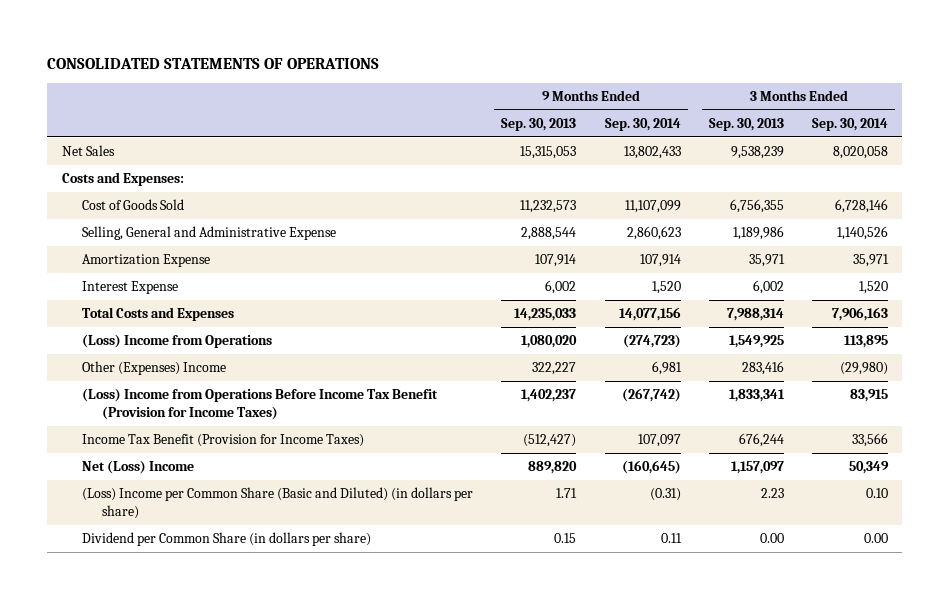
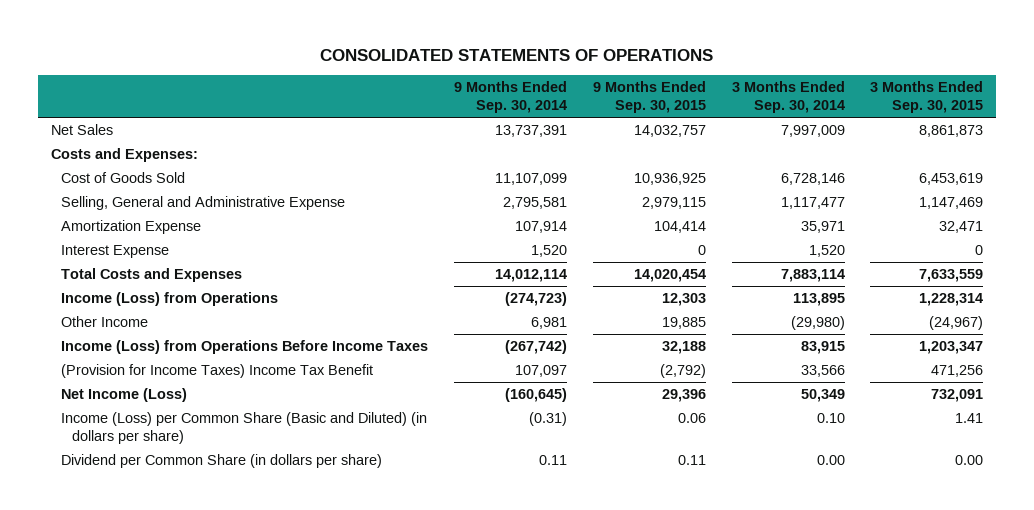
- | 9 Months Ended Sep. 30, 2013 | 9 Months Ended Sep. 30, 2014 | 3 Months Ended Sep. 30, 2013 | 3 Months Ended Sep. 30, 2014
+ | 9 Months Ended Sep. 30, 2014 | 9 Months Ended Sep. 30, 2015 | 3 Months Ended Sep. 30, 2014 | 3 Months Ended Sep. 30, 2015
- Net Sales | 15,315,053 | 13,802,433 | 9,538,239 | 8,020,058
+ Net Sales | 13,737,391 | 14,032,757 | 7,997,009 | 8,861,873
- Selling, General and Administrative Expense | 2,888,544 | 2,860,623 | 1,189,986 | 1,140,526
+ Selling, General and Administrative Expense | 2,795,581 | 2,979,115 | 1,117,477 | 1,147,469
- Total Costs and Expenses | 14,235,033 | 14,077,156 | 7,988,314 | 7,906,163
- (Loss) Income from Operations | 1,080,020 | (274,723) | 1,549,925 | 113,895
- Other (Expenses) Income | 322,227 | 6,981 | 283,416 | (29,980)
- (Loss) Income from Operations Before Income Tax Benefit (Provision for Income Taxes) | 1,402,237 | (267,742) | 1,833,341 | 83,915
- Income Tax Benefit (Provision for Income Taxes) | (512,427) | 107,097 | 676,244 | 33,566
- Net (Loss) Income | 889,820 | (160,645) | 1,157,097 | 50,349
- (Loss) Income per Common Share (Basic and Diluted) (in dollars per share) | 1.71 | (0.31) | 2.23 | 0.10
+ Total Costs and Expenses | 14,012,114 | 14,020,454 | 7,883,114 | 7,633,559
+ Income (Loss) from Operations | (274,723) | 12,303 | 113,895 | 1,228,314
+ Other Income | 6,981 | 19,885 | (29,980) | (24,967)
+ Income (Loss) from Operations Before Income Taxes | (267,742) | 32,188 | 83,915 | 1,203,347
+ (Provision for Income Taxes) Income Tax Benefit | 107,097 | (2,792) | 33,566 | 471,256
+ Net Income (Loss) | (160,645) | 29,396 | 50,349 | 732,091
+ Income (Loss) per Common Share (Basic and Diluted) (in dollars per share) | (0.31) | 0.06 | 0.10 | 1.41

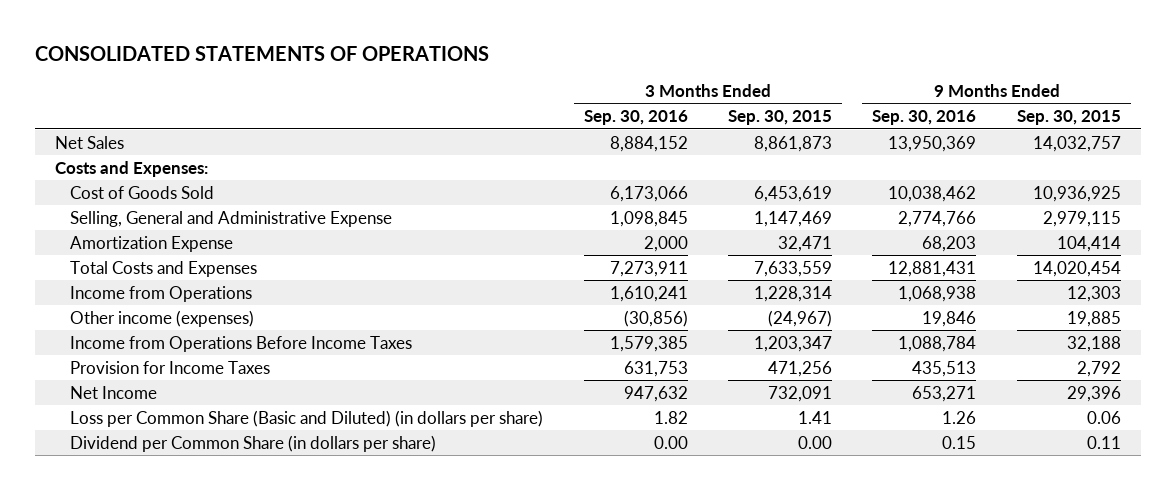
- | 9 Months Ended Sep. 30, 2014 | 9 Months Ended Sep. 30, 2015 | 3 Months Ended Sep. 30, 2014 | 3 Months Ended Sep. 30, 2015
+ | 3 Months Ended Sep. 30, 2016 | 3 Months Ended Sep. 30, 2015 | 9 Months Ended Sep. 30, 2016 | 9 Months Ended Sep. 30, 2015
- Interest Expense | 1,520 | 0 | 1,520 | 0
- Income (Loss) from Operations | (274,723) | 12,303 | 113,895 | 1,228,314
- Other Income | 6,981 | 19,885 | (29,980) | (24,967)
- Income (Loss) from Operations Before Income Taxes | (267,742) | 32,188 | 83,915 | 1,203,347
- (Provision for Income Taxes) Income Tax Benefit | 107,097 | (2,792) | 33,566 | 471,256
- Net Income (Loss) | (160,645) | 29,396 | 50,349 | 732,091
- Income (Loss) per Common Share (Basic and Diluted) (in dollars per share) | (0.31) | 0.06 | 0.10 | 1.41
+ Income from Operations | 1,610,241 | 1,228,314 | 1,068,938 | 12,303
+ Other income (expenses) | (30,856) | (24,967) | 19,846 | 19,885
+ Income from Operations Before Income Taxes | 1,579,385 | 1,203,347 | 1,088,784 | 32,188
+ Provision for Income Taxes | 631,753 | 471,256 | 435,513 | 2,792
+ Net Income | 947,632 | 732,091 | 653,271 | 29,396
+ Loss per Common Share (Basic and Diluted) (in dollars per share) | 1.82 | 1.41 | 1.26 | 0.06

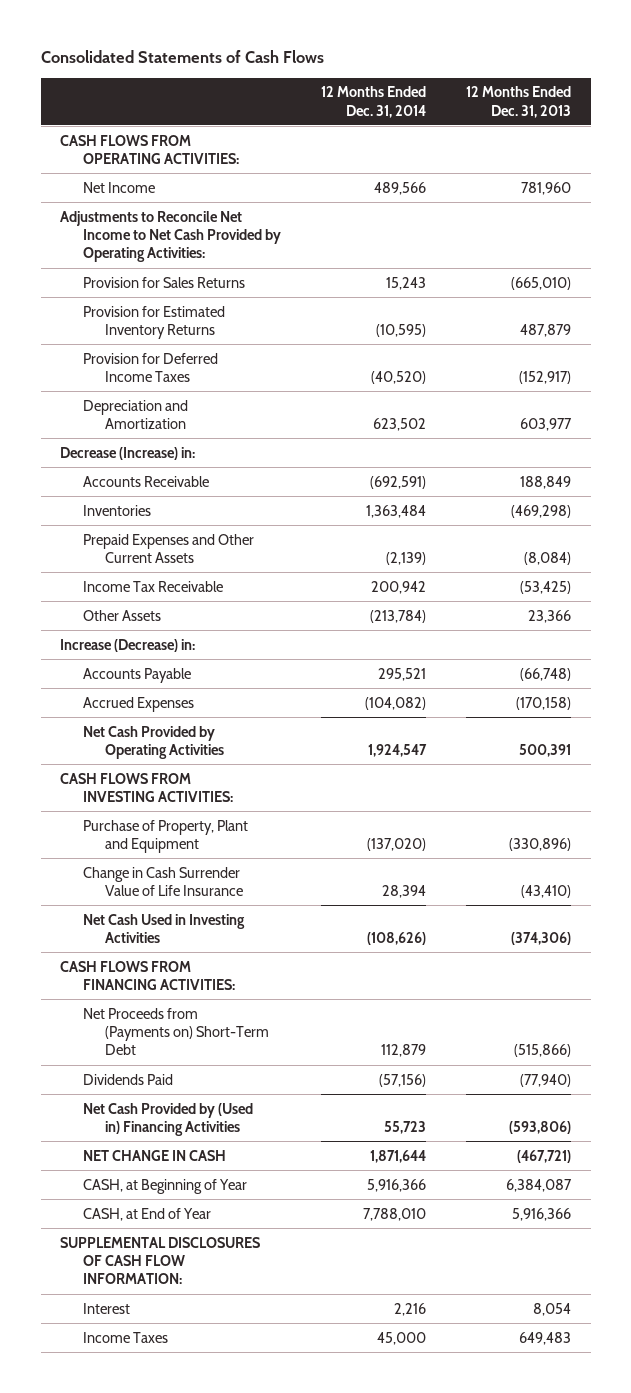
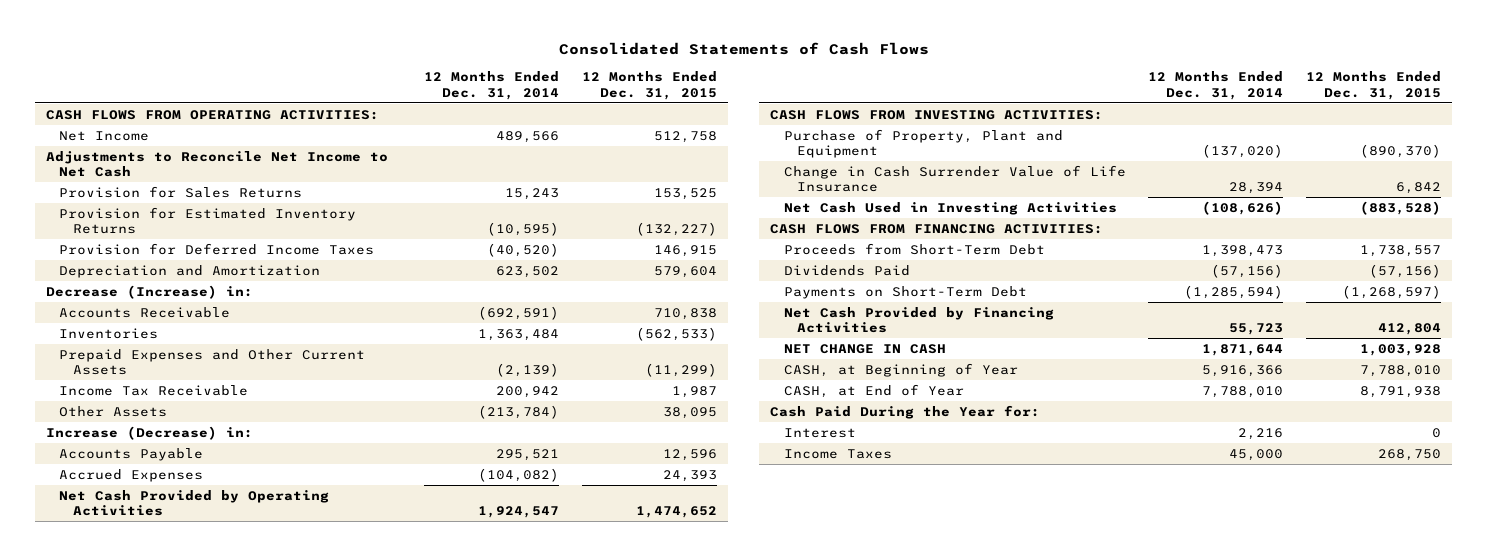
- | 12 Months Ended Dec. 31, 2014 | 12 Months Ended Dec. 31, 2013
+ | 12 Months Ended Dec. 31, 2014 | 12 Months Ended Dec. 31, 2015
- Adjustments to Reconcile Net Income to Net Cash Provided by Operating Activities:
+ Adjustments to Reconcile Net Income to Net Cash
- Net Proceeds from (Payments on) Short-Term Debt | 112,879 | (515,866)
+ Proceeds from Short-Term Debt | 1,398,473 | 1,738,557
- Net Cash Provided by (Used in) Financing Activities | 55,723 | (593,806)
+ Payments on Short-Term Debt | (1,285,594) | (1,268,597)
+ Net Cash Provided by Financing Activities | 55,723 | 412,804
- SUPPLEMENTAL DISCLOSURES OF CASH FLOW INFORMATION:
+ Cash Paid During the Year for:

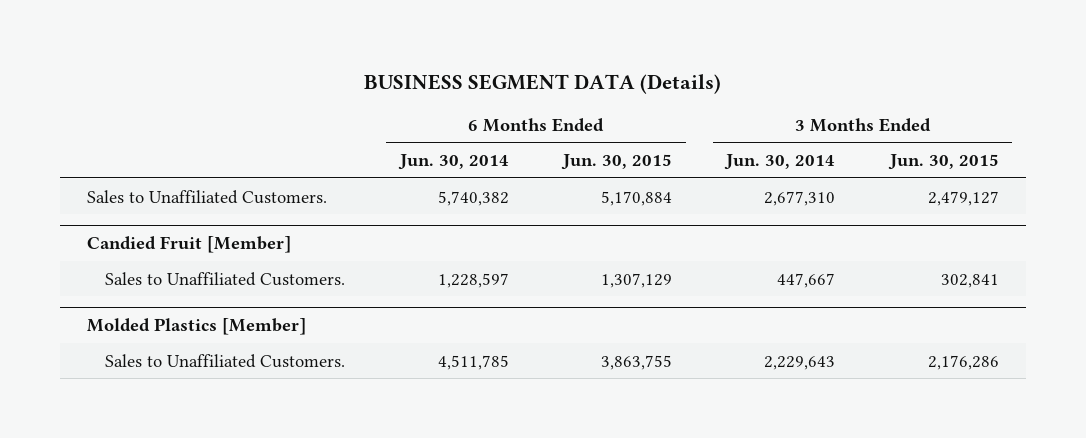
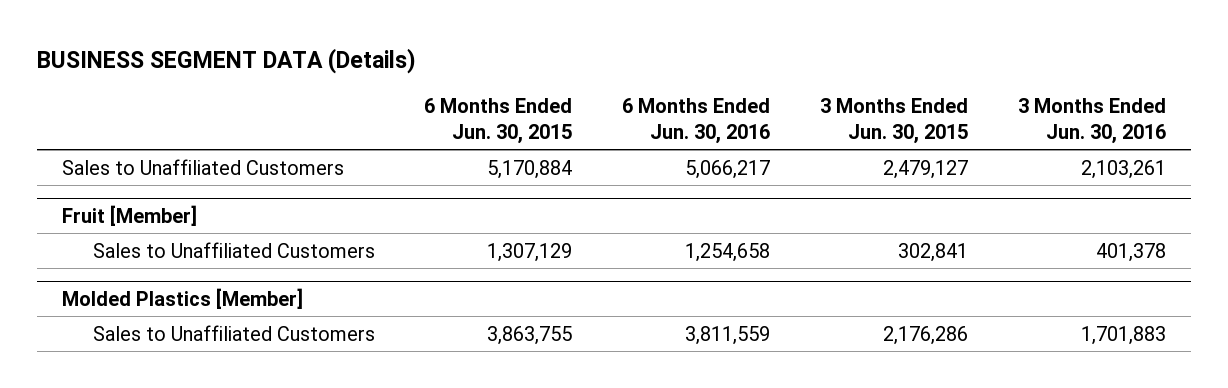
- | 6 Months Ended Jun. 30, 2014 | 6 Months Ended Jun. 30, 2015 | 3 Months Ended Jun. 30, 2014 | 3 Months Ended Jun. 30, 2015
+ | 6 Months Ended Jun. 30, 2015 | 6 Months Ended Jun. 30, 2016 | 3 Months Ended Jun. 30, 2015 | 3 Months Ended Jun. 30, 2016
- Sales to Unaffiliated Customers. | 5,740,382 | 5,170,884 | 2,677,310 | 2,479,127
- Candied Fruit [Member]
- Sales to Unaffiliated Customers. | 1,228,597 | 1,307,129 | 447,667 | 302,841
+ Sales to Unaffiliated Customers | 5,170,884 | 5,066,217 | 2,479,127 | 2,103,261
+ Fruit [Member]
+ Sales to Unaffiliated Customers | 1,307,129 | 1,254,658 | 302,841 | 401,378
@ Molded Plastics [Member]
- Sales to Unaffiliated Customers. | 4,511,785 | 3,863,755 | 2,229,643 | 2,176,286
+ Sales to Unaffiliated Customers | 3,863,755 | 3,811,559 | 2,176,286 | 1,701,883

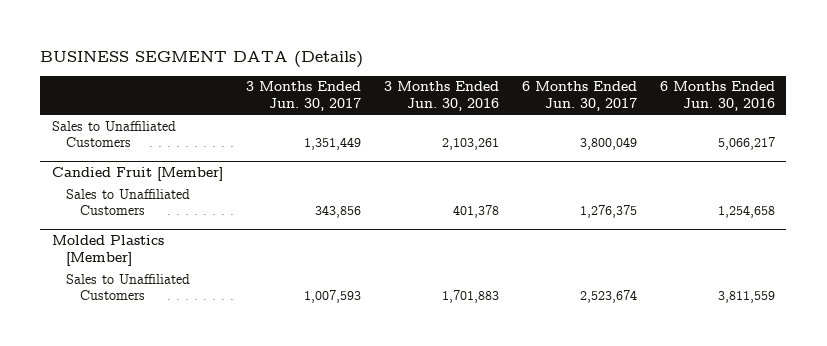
- | 6 Months Ended Jun. 30, 2015 | 6 Months Ended Jun. 30, 2016 | 3 Months Ended Jun. 30, 2015 | 3 Months Ended Jun. 30, 2016
+ | 3 Months Ended Jun. 30, 2017 | 3 Months Ended Jun. 30, 2016 | 6 Months Ended Jun. 30, 2017 | 6 Months Ended Jun. 30, 2016
- Fruit [Member]
+ Candied Fruit [Member]

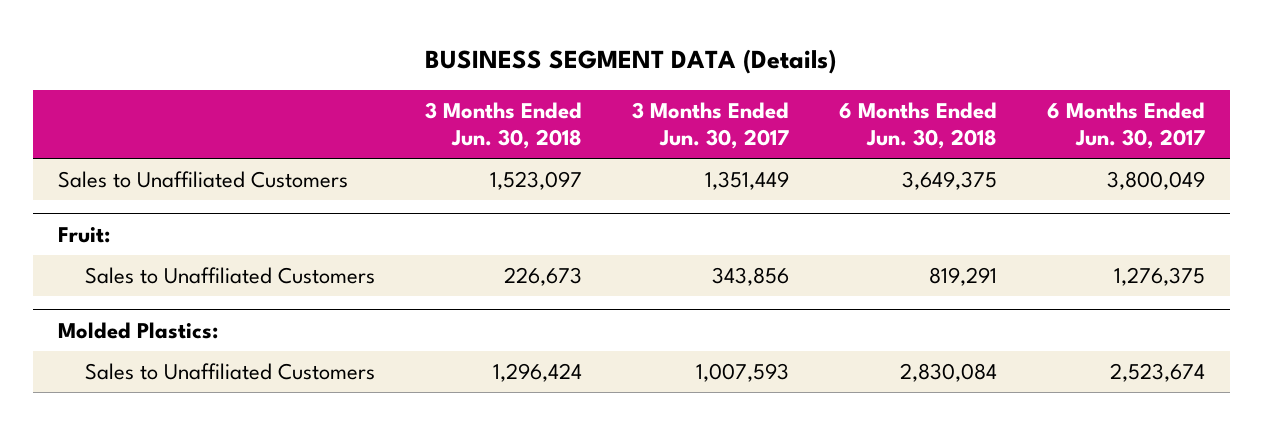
- | 3 Months Ended Jun. 30, 2017 | 3 Months Ended Jun. 30, 2016 | 6 Months Ended Jun. 30, 2017 | 6 Months Ended Jun. 30, 2016
+ | 3 Months Ended Jun. 30, 2018 | 3 Months Ended Jun. 30, 2017 | 6 Months Ended Jun. 30, 2018 | 6 Months Ended Jun. 30, 2017
- Candied Fruit [Member]
+ Fruit:
- Molded Plastics [Member]
+ Molded Plastics:

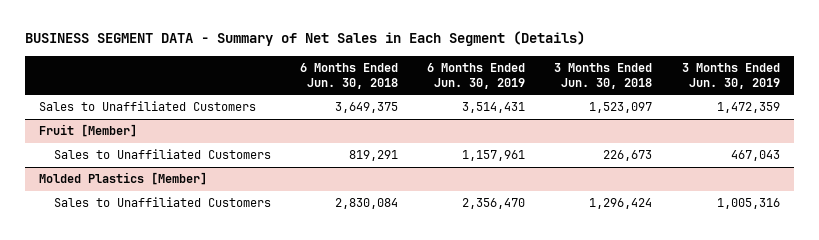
- BUSINESS SEGMENT DATA (Details)
+ BUSINESS SEGMENT DATA - Summary of Net Sales in Each Segment (Details)
- | 3 Months Ended Jun. 30, 2018 | 3 Months Ended Jun. 30, 2017 | 6 Months Ended Jun. 30, 2018 | 6 Months Ended Jun. 30, 2017
+ | 6 Months Ended Jun. 30, 2018 | 6 Months Ended Jun. 30, 2019 | 3 Months Ended Jun. 30, 2018 | 3 Months Ended Jun. 30, 2019
- Fruit:
+ Fruit [Member]
- Molded Plastics:
+ Molded Plastics [Member]

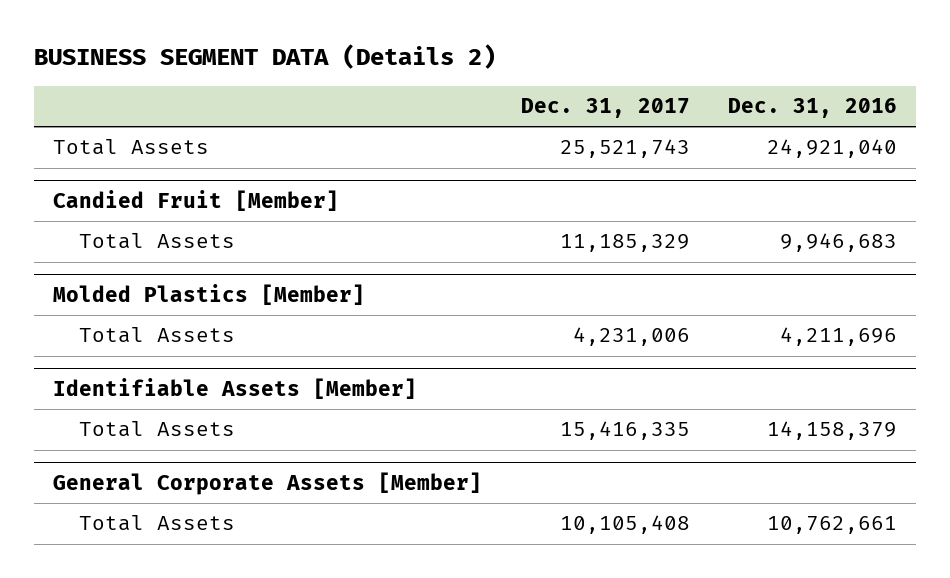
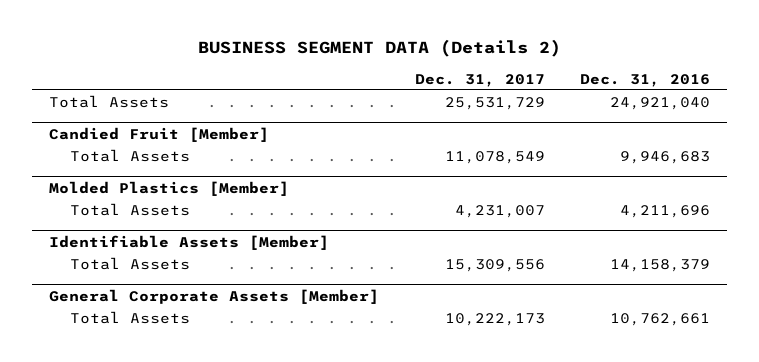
- Total Assets | 25,521,743 | 24,921,040
+ Total Assets | 25,531,729 | 24,921,040
@ Candied Fruit [Member]
- Total Assets | 11,185,329 | 9,946,683
+ Total Assets | 11,078,549 | 9,946,683
@ Molded Plastics [Member]
- Total Assets | 4,231,006 | 4,211,696
+ Total Assets | 4,231,007 | 4,211,696
@ Identifiable Assets [Member]
- Total Assets | 15,416,335 | 14,158,379
+ Total Assets | 15,309,556 | 14,158,379
@ General Corporate Assets [Member]
- Total Assets | 10,105,408 | 10,762,661
+ Total Assets | 10,222,173 | 10,762,661

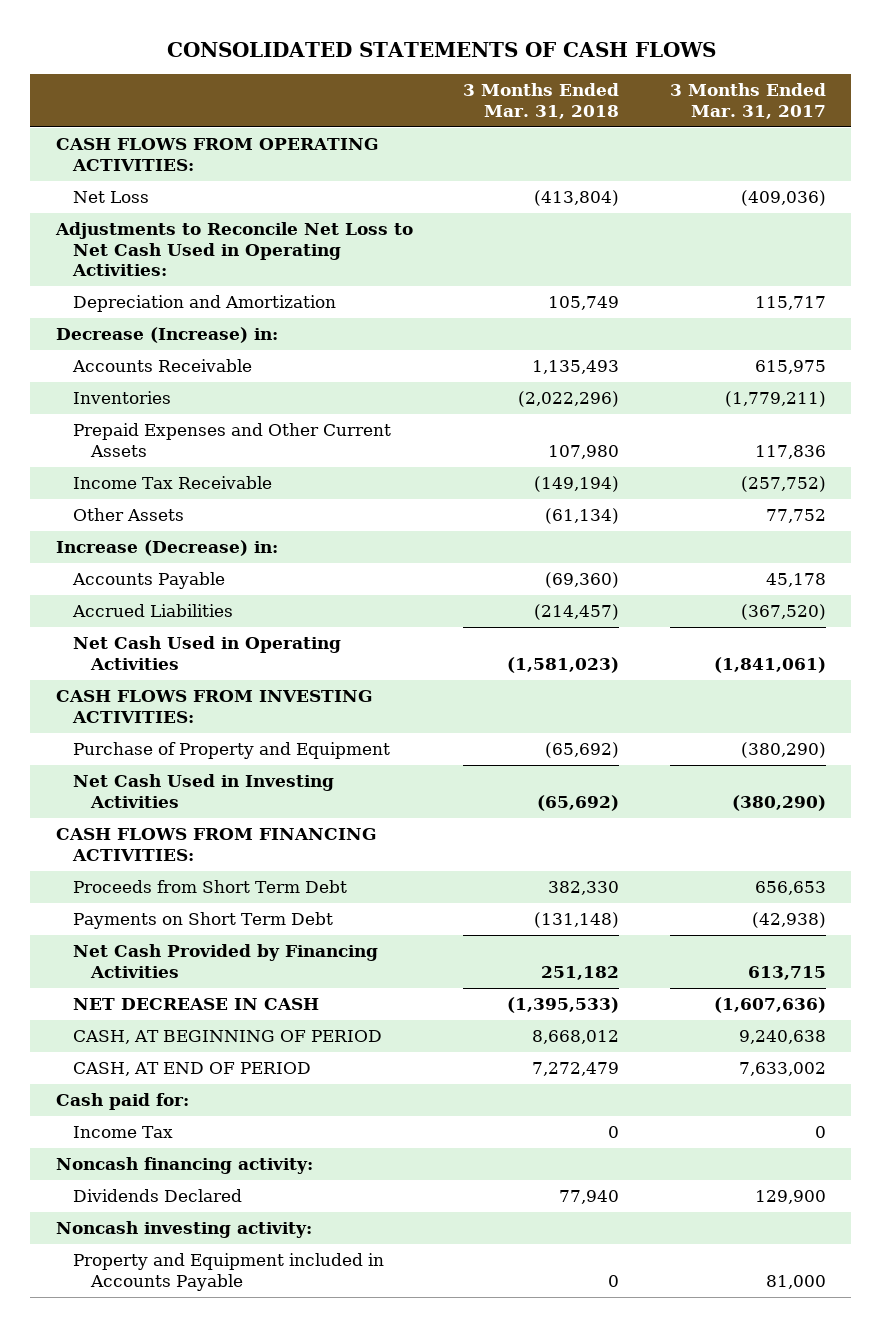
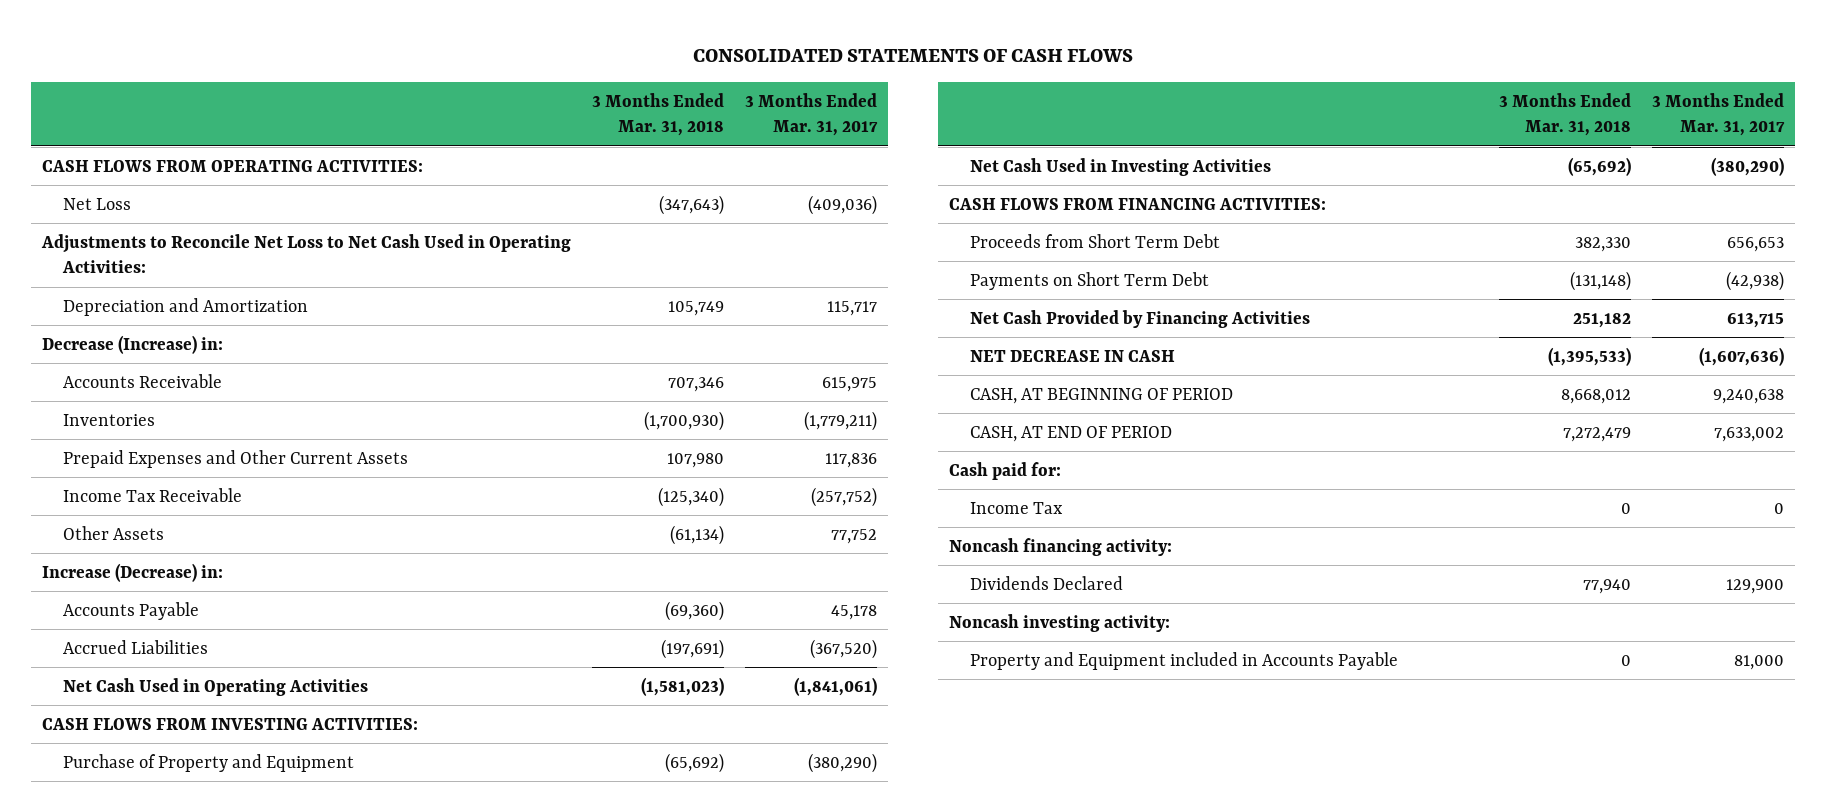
- Net Loss | (413,804) | (409,036)
+ Net Loss | (347,643) | (409,036)
- Accounts Receivable | 1,135,493 | 615,975
- Inventories | (2,022,296) | (1,779,211)
+ Accounts Receivable | 707,346 | 615,975
+ Inventories | (1,700,930) | (1,779,211)
- Income Tax Receivable | (149,194) | (257,752)
+ Income Tax Receivable | (125,340) | (257,752)
- Accrued Liabilities | (214,457) | (367,520)
+ Accrued Liabilities | (197,691) | (367,520)

